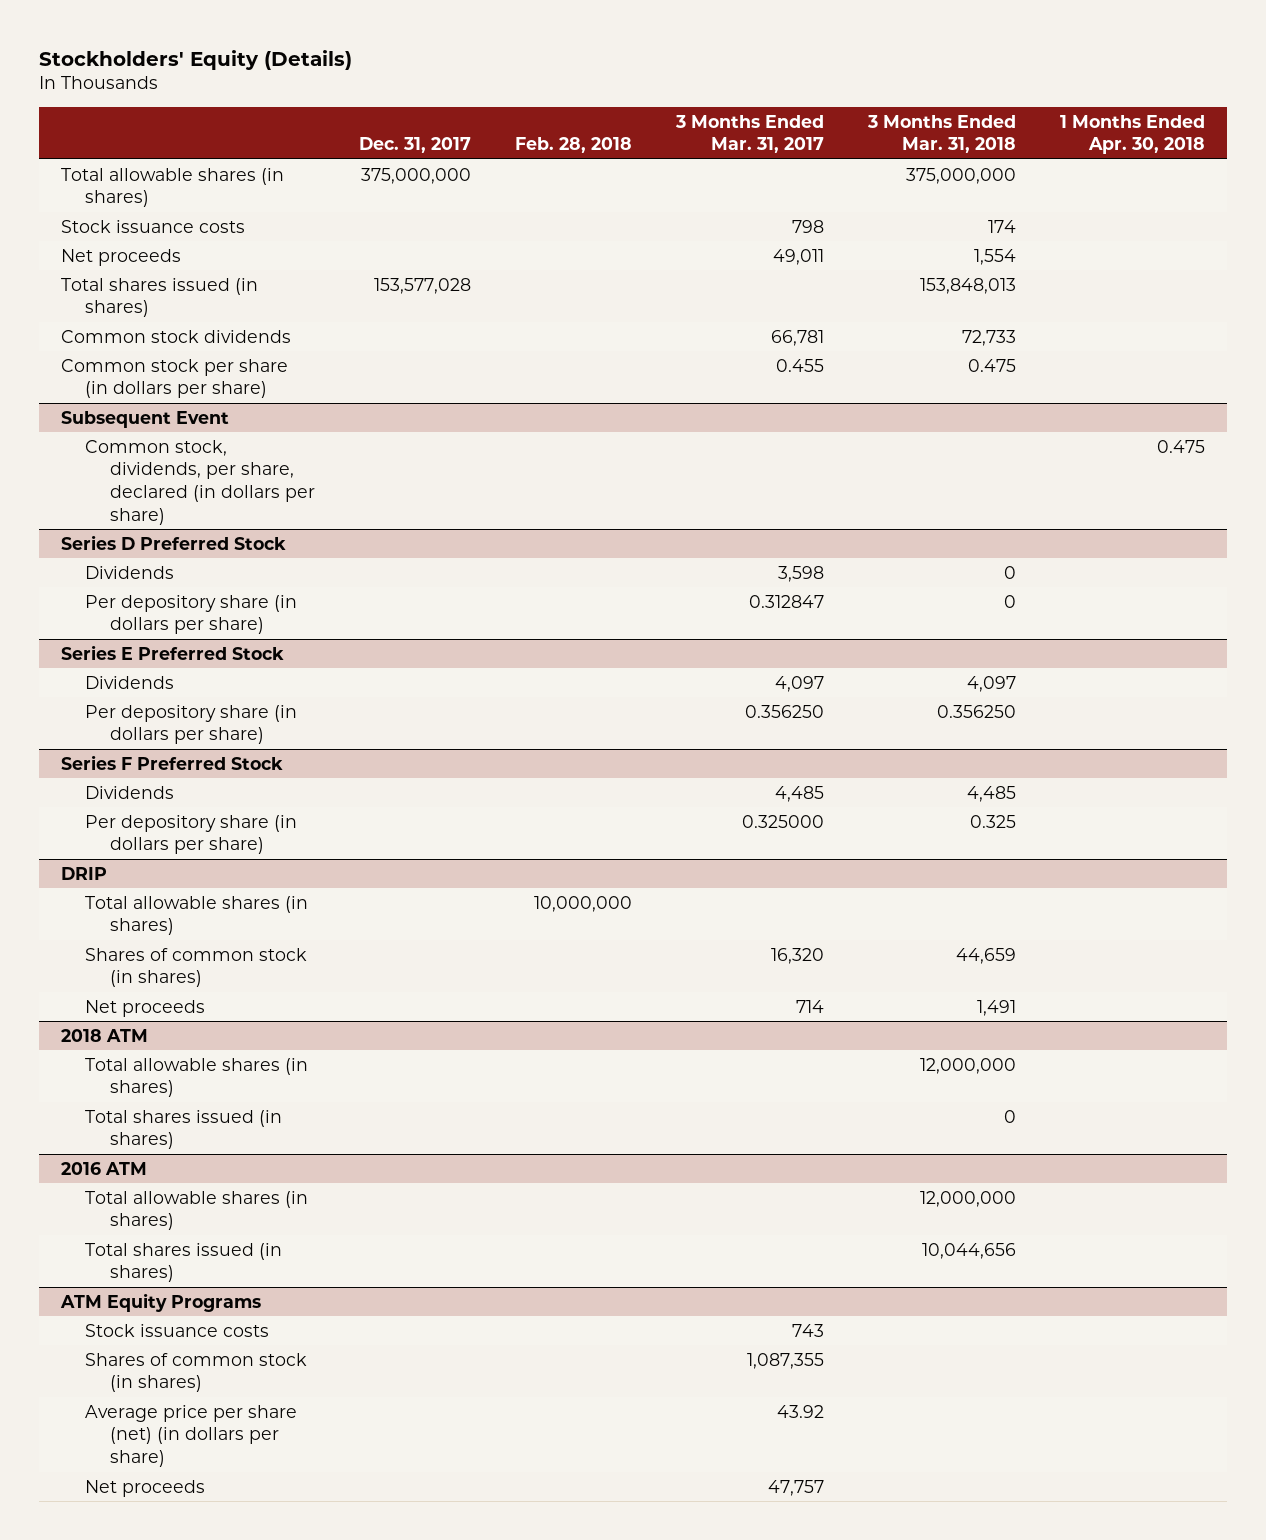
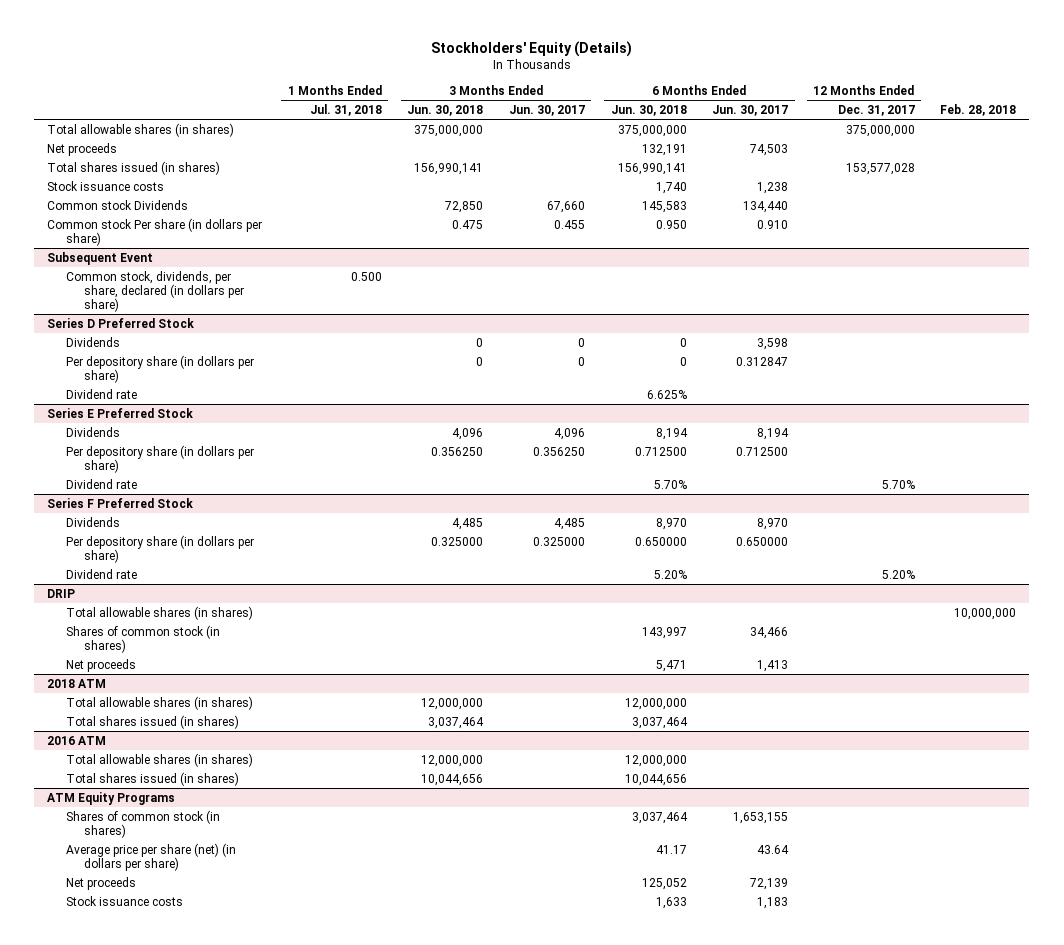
- | Dec. 31, 2017 | Feb. 28, 2018 | 3 Months Ended Mar. 31, 2017 | 3 Months Ended Mar. 31, 2018 | 1 Months Ended Apr. 30, 2018
+ | 1 Months Ended Jul. 31, 2018 | 3 Months Ended Jun. 30, 2018 | 3 Months Ended Jun. 30, 2017 | 6 Months Ended Jun. 30, 2018 | 6 Months Ended Jun. 30, 2017 | 12 Months Ended Dec. 31, 2017 | Feb. 28, 2018
- Common stock dividends | | | 66,781 | 72,733 |
- Common stock per share (in dollars per share) | | | 0.455 | 0.475 |
moved down: Stock issuance costs | | | | 1,740 | 1,238 | |
+ Common stock Dividends | | 72,850 | 67,660 | 145,583 | 134,440 | |
+ Common stock Per share (in dollars per share) | | 0.475 | 0.455 | 0.950 | 0.910 | |
@ Series D Preferred Stock
+ Dividend rate | | | | 6.625% | | |
@ Series E Preferred Stock
+ Dividend rate | | | | 5.70% | | 5.70% |
@ Series F Preferred Stock
+ Dividend rate | | | | 5.20% | | 5.20% |
@ ATM Equity Programs
moved down: Stock issuance costs | | | | 1,633 | 1,183 | |

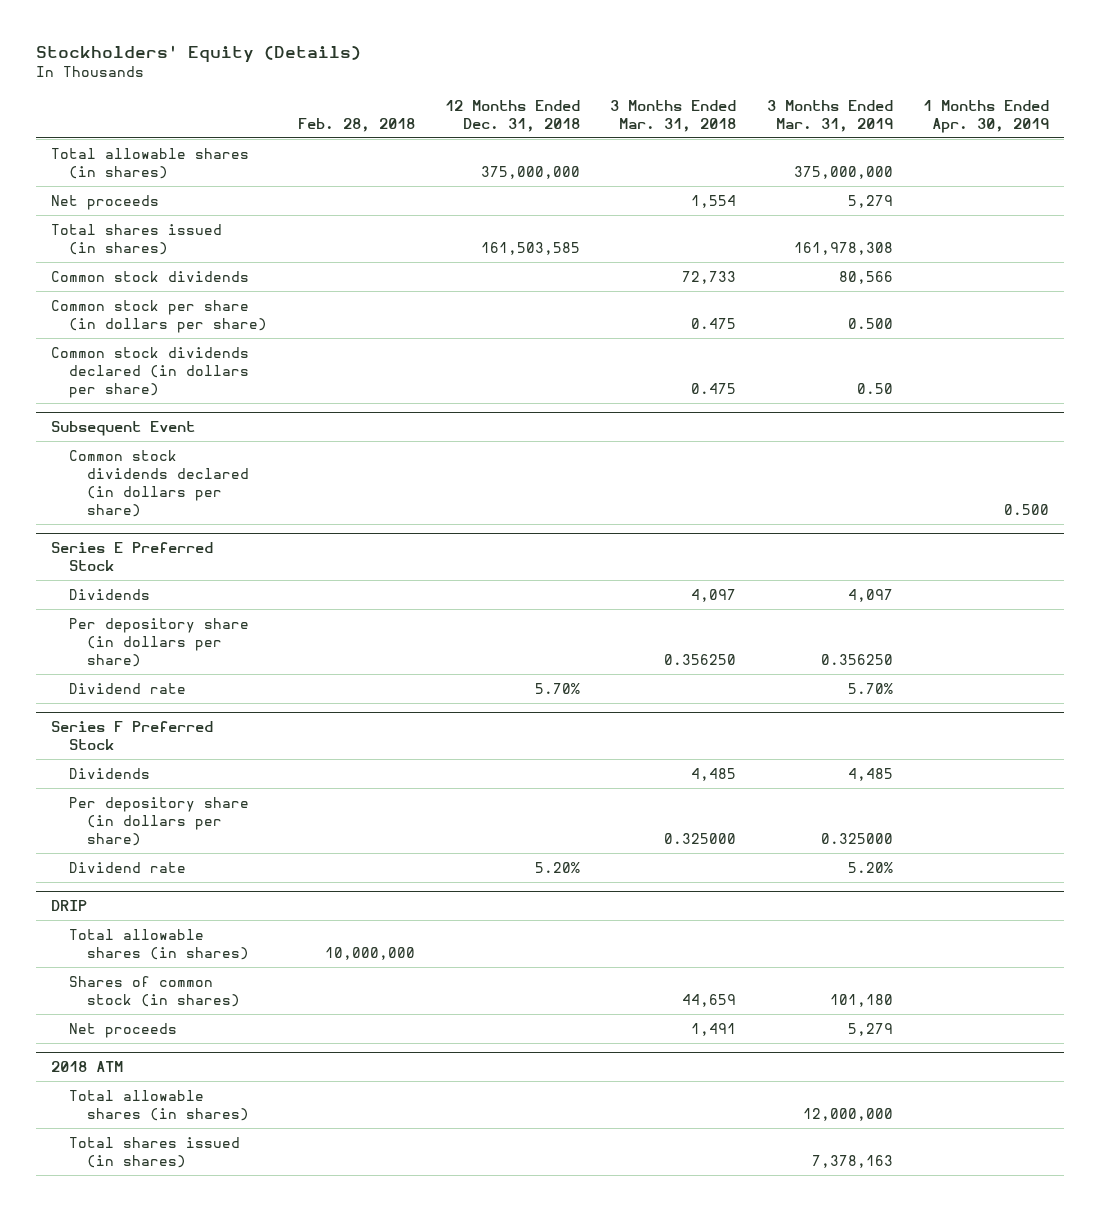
- | 1 Months Ended Jul. 31, 2018 | 3 Months Ended Jun. 30, 2018 | 3 Months Ended Jun. 30, 2017 | 6 Months Ended Jun. 30, 2018 | 6 Months Ended Jun. 30, 2017 | 12 Months Ended Dec. 31, 2017 | Feb. 28, 2018
+ | Feb. 28, 2018 | 12 Months Ended Dec. 31, 2018 | 3 Months Ended Mar. 31, 2018 | 3 Months Ended Mar. 31, 2019 | 1 Months Ended Apr. 30, 2019
- Stock issuance costs | | | | 1,740 | 1,238 | |
- Common stock Dividends | | 72,850 | 67,660 | 145,583 | 134,440 | |
- Common stock Per share (in dollars per share) | | 0.475 | 0.455 | 0.950 | 0.910 | |
+ Common stock dividends | | | 72,733 | 80,566 |
+ Common stock per share (in dollars per share) | | | 0.475 | 0.500 |
+ Common stock dividends declared (in dollars per share) | | | 0.475 | 0.50 |
@ Subsequent Event
- Common stock, dividends, per share, declared (in dollars per share) | 0.500 | | | | | |
- Series D Preferred Stock
- Dividends | | 0 | 0 | 0 | 3,598 | |
- Per depository share (in dollars per share) | | 0 | 0 | 0 | 0.312847 | |
- Dividend rate | | | | 6.625% | | |
@ Subsequent Event
+ Common stock dividends declared (in dollars per share) | | | | | 0.500
- 2016 ATM
- Total allowable shares (in shares) | | 12,000,000 | | 12,000,000 | | |
- Total shares issued (in shares) | | 10,044,656 | | 10,044,656 | | |
- ATM Equity Programs
- Shares of common stock (in shares) | | | | 3,037,464 | 1,653,155 | |
- Average price per share (net) (in dollars per share) | | | | 41.17 | 43.64 | |
- Net proceeds | | | | 125,052 | 72,139 | |
- Stock issuance costs | | | | 1,633 | 1,183 | |

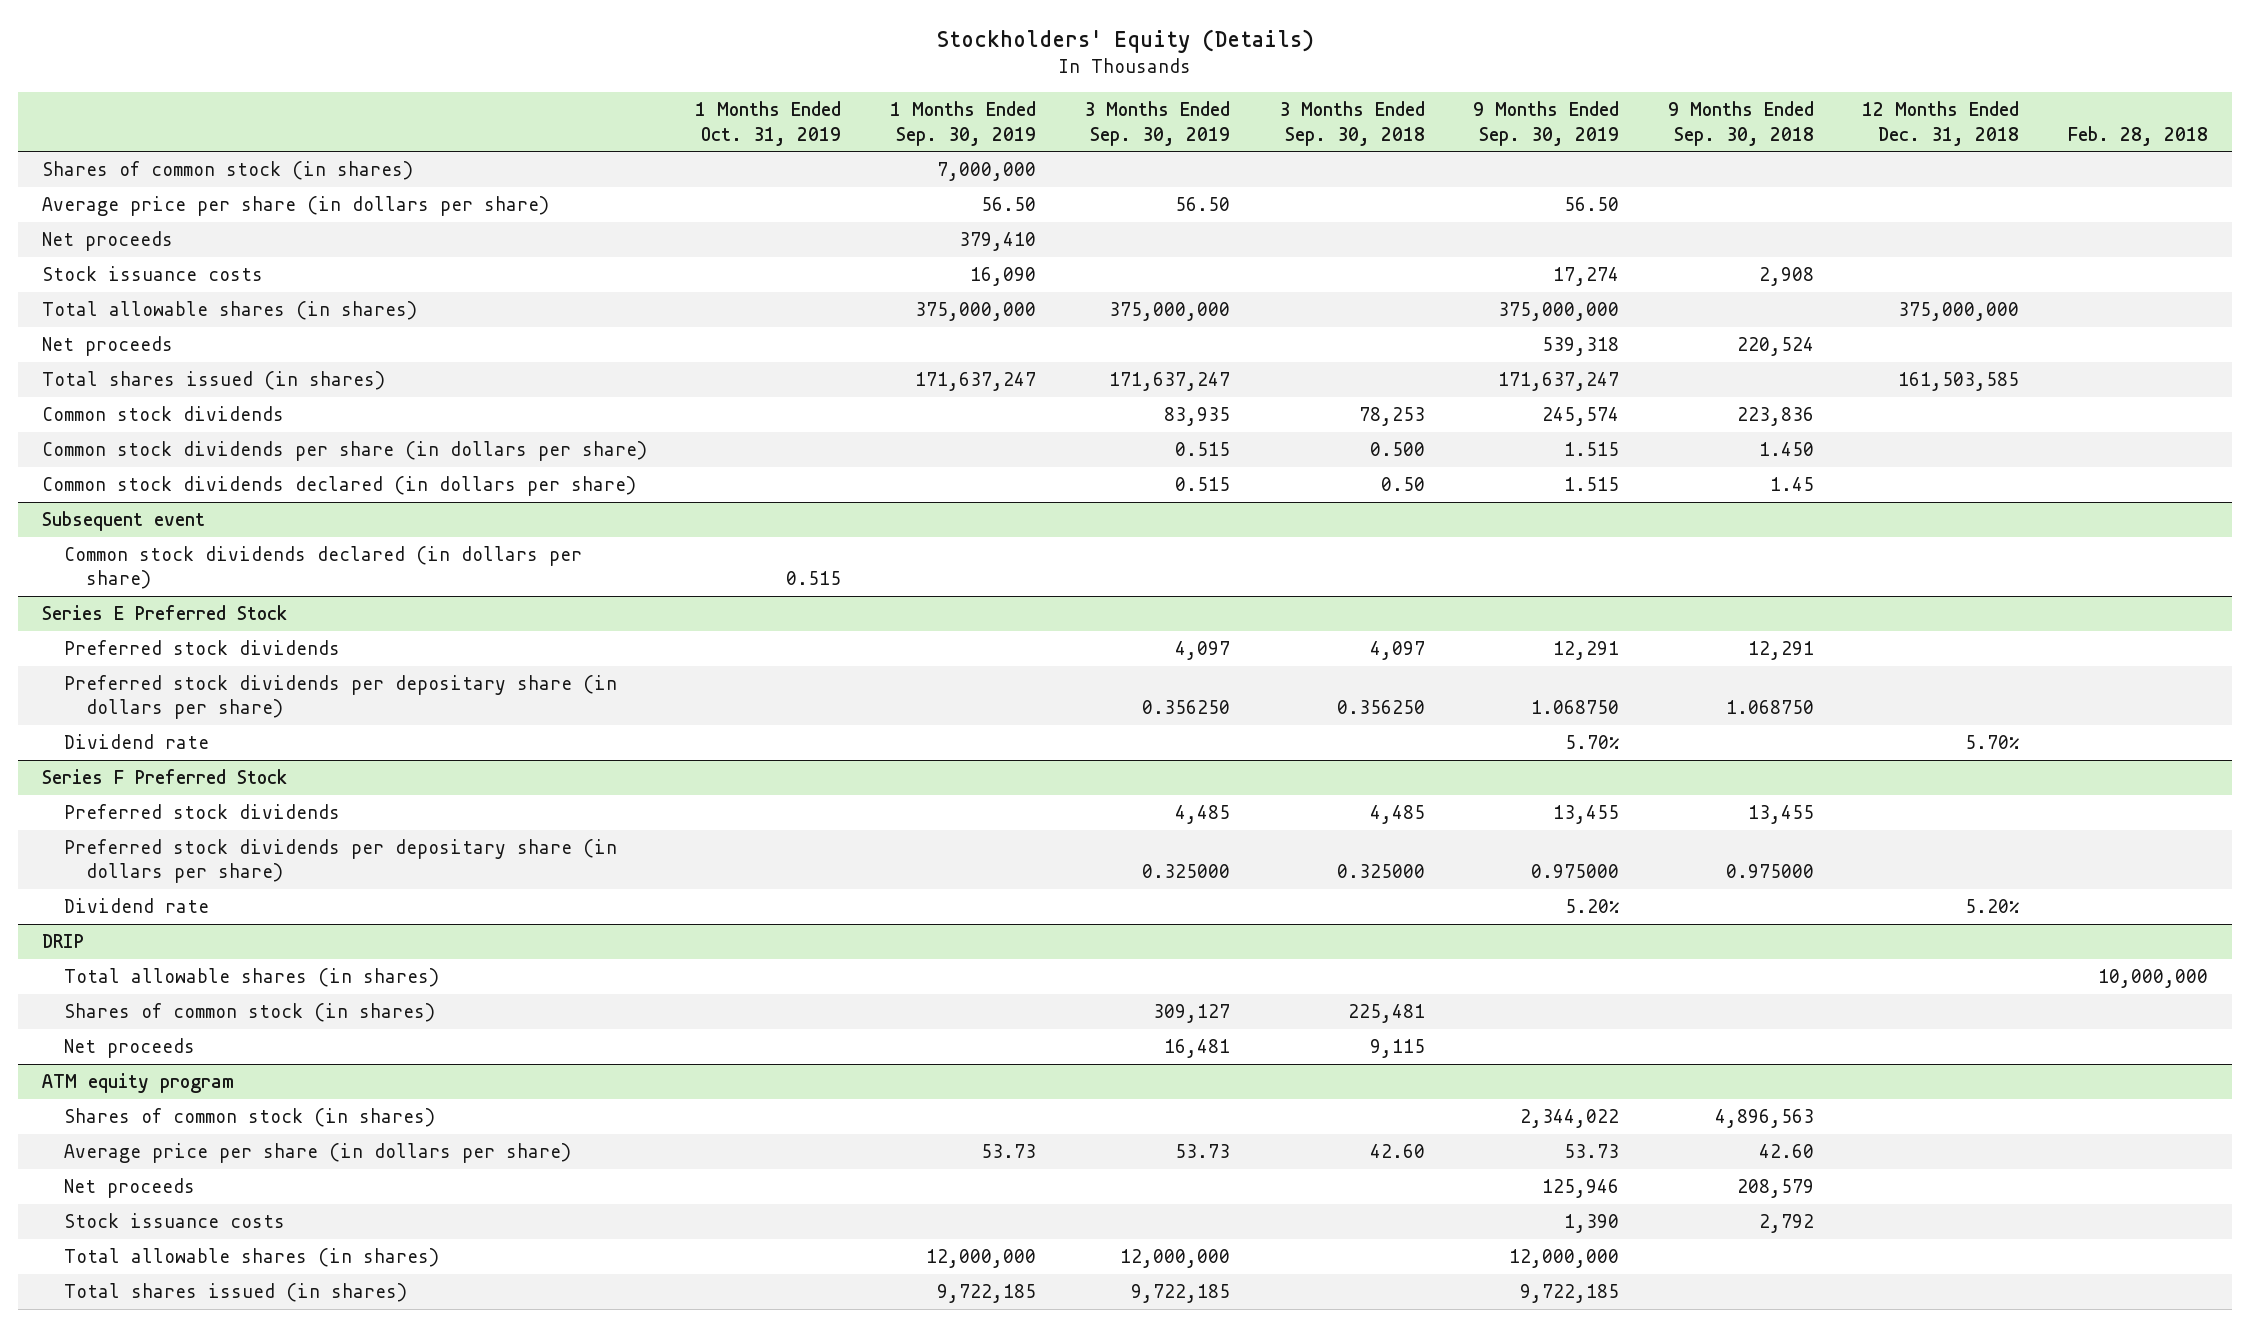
- | Feb. 28, 2018 | 12 Months Ended Dec. 31, 2018 | 3 Months Ended Mar. 31, 2018 | 3 Months Ended Mar. 31, 2019 | 1 Months Ended Apr. 30, 2019
+ | 1 Months Ended Oct. 31, 2019 | 1 Months Ended Sep. 30, 2019 | 3 Months Ended Sep. 30, 2019 | 3 Months Ended Sep. 30, 2018 | 9 Months Ended Sep. 30, 2019 | 9 Months Ended Sep. 30, 2018 | 12 Months Ended Dec. 31, 2018 | Feb. 28, 2018
+ Shares of common stock (in shares) | | 7,000,000 | | | | | |
+ Average price per share (in dollars per share) | | 56.50 | 56.50 | | 56.50 | | |
+ Net proceeds | | 379,410 | | | | | |
+ Stock issuance costs | | 16,090 | | | 17,274 | 2,908 | |
- Common stock per share (in dollars per share) | | | 0.475 | 0.500 |
+ Common stock dividends per share (in dollars per share) | | | 0.515 | 0.500 | 1.515 | 1.450 | |
- Subsequent Event
+ Subsequent event
@ Series E Preferred Stock
- Dividends | | | 4,097 | 4,097 |
- Per depository share (in dollars per share) | | | 0.356250 | 0.356250 |
+ Preferred stock dividends | | | 4,097 | 4,097 | 12,291 | 12,291 | |
+ Preferred stock dividends per depositary share (in dollars per share) | | | 0.356250 | 0.356250 | 1.068750 | 1.068750 | |
@ Series F Preferred Stock
- Dividends | | | 4,485 | 4,485 |
- Per depository share (in dollars per share) | | | 0.325000 | 0.325000 |
+ Preferred stock dividends | | | 4,485 | 4,485 | 13,455 | 13,455 | |
+ Preferred stock dividends per depositary share (in dollars per share) | | | 0.325000 | 0.325000 | 0.975000 | 0.975000 | |
- 2018 ATM
- Total allowable shares (in shares) | | | | 12,000,000 |
- Total shares issued (in shares) | | | | 7,378,163 |
+ ATM equity program
+ Shares of common stock (in shares) | | | | | 2,344,022 | 4,896,563 | |
+ Average price per share (in dollars per share) | | 53.73 | 53.73 | 42.60 | 53.73 | 42.60 | |
+ Net proceeds | | | | | 125,946 | 208,579 | |
+ Stock issuance costs | | | | | 1,390 | 2,792 | |
+ Total allowable shares (in shares) | | 12,000,000 | 12,000,000 | | 12,000,000 | | |
+ Total shares issued (in shares) | | 9,722,185 | 9,722,185 | | 9,722,185 | | |

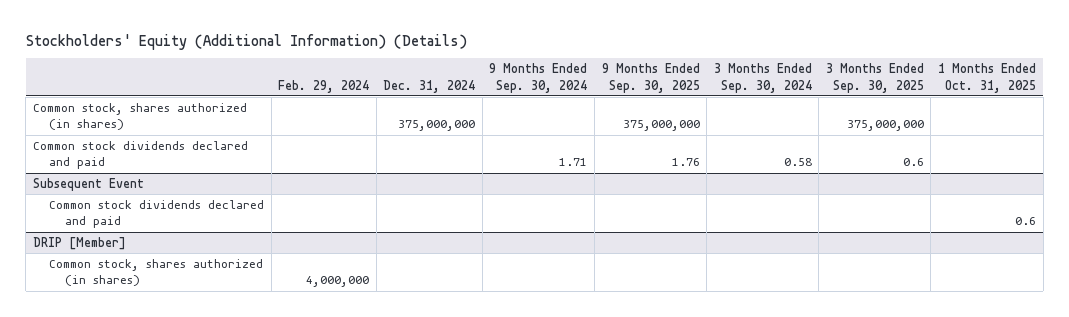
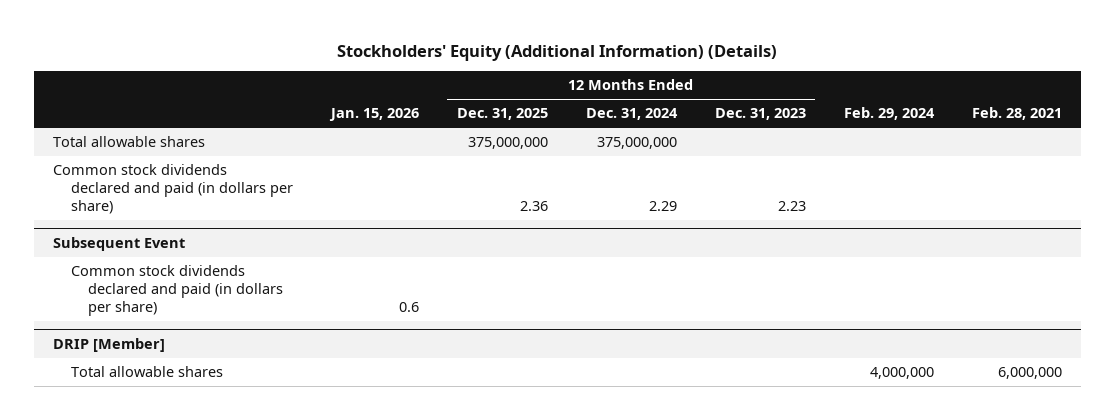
- | Feb. 29, 2024 | Dec. 31, 2024 | 9 Months Ended Sep. 30, 2024 | 9 Months Ended Sep. 30, 2025 | 3 Months Ended Sep. 30, 2024 | 3 Months Ended Sep. 30, 2025 | 1 Months Ended Oct. 31, 2025
+ | Jan. 15, 2026 | 12 Months Ended Dec. 31, 2025 | 12 Months Ended Dec. 31, 2024 | 12 Months Ended Dec. 31, 2023 | Feb. 29, 2024 | Feb. 28, 2021
- Common stock, shares authorized (in shares) | | 375,000,000 | | 375,000,000 | | 375,000,000 |
- Common stock dividends declared and paid | | | 1.71 | 1.76 | 0.58 | 0.6 |
+ Total allowable shares | | 375,000,000 | 375,000,000 | | |
+ Common stock dividends declared and paid (in dollars per share) | | 2.36 | 2.29 | 2.23 | |
@ Subsequent Event
- Common stock dividends declared and paid | | | | | | | 0.6
+ Common stock dividends declared and paid (in dollars per share) | 0.6 | | | | |
@ DRIP [Member]
- Common stock, shares authorized (in shares) | 4,000,000 | | | | | |
+ Total allowable shares | | | | | 4,000,000 | 6,000,000

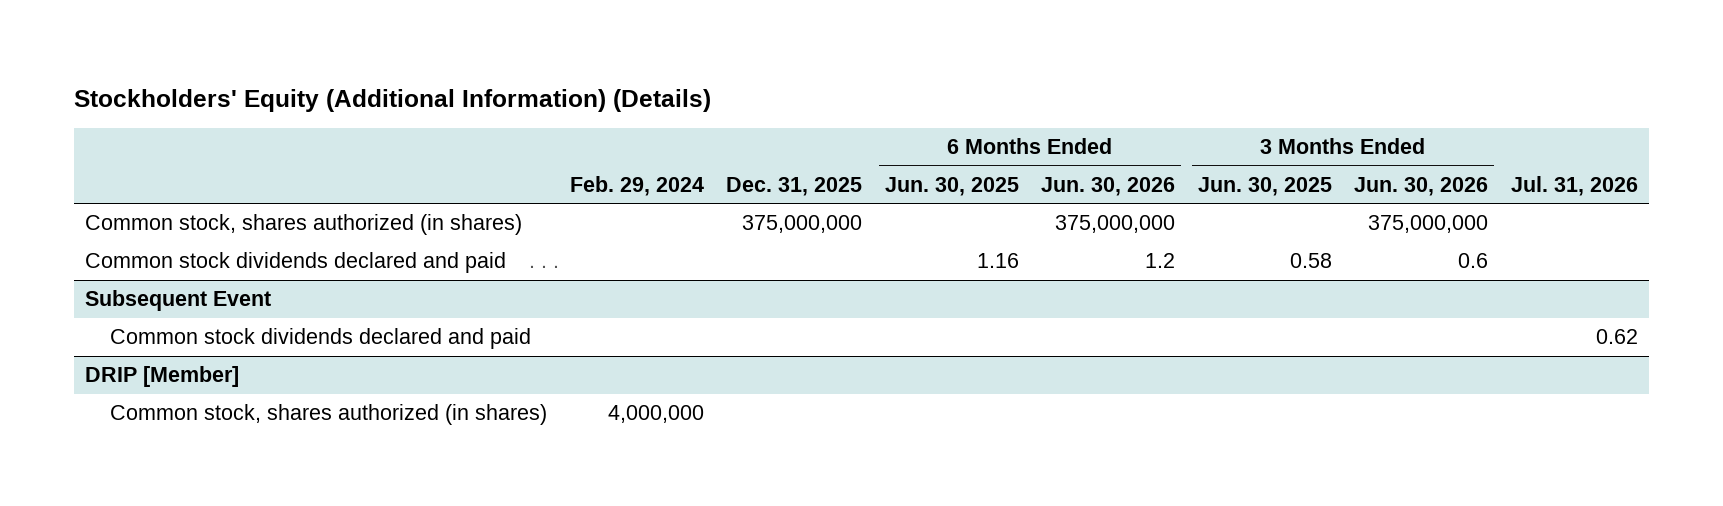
- | Jan. 15, 2026 | 12 Months Ended Dec. 31, 2025 | 12 Months Ended Dec. 31, 2024 | 12 Months Ended Dec. 31, 2023 | Feb. 29, 2024 | Feb. 28, 2021
+ | Feb. 29, 2024 | Dec. 31, 2025 | 6 Months Ended Jun. 30, 2025 | 6 Months Ended Jun. 30, 2026 | 3 Months Ended Jun. 30, 2025 | 3 Months Ended Jun. 30, 2026 | Jul. 31, 2026
- Total allowable shares | | 375,000,000 | 375,000,000 | | |
- Common stock dividends declared and paid (in dollars per share) | | 2.36 | 2.29 | 2.23 | |
+ Common stock, shares authorized (in shares) | | 375,000,000 | | 375,000,000 | | 375,000,000 |
+ Common stock dividends declared and paid | | | 1.16 | 1.2 | 0.58 | 0.6 |
@ Subsequent Event
- Common stock dividends declared and paid (in dollars per share) | 0.6 | | | | |
+ Common stock dividends declared and paid | | | | | | | 0.62
@ DRIP [Member]
- Total allowable shares | | | | | 4,000,000 | 6,000,000
+ Common stock, shares authorized (in shares) | 4,000,000 | | | | | |

